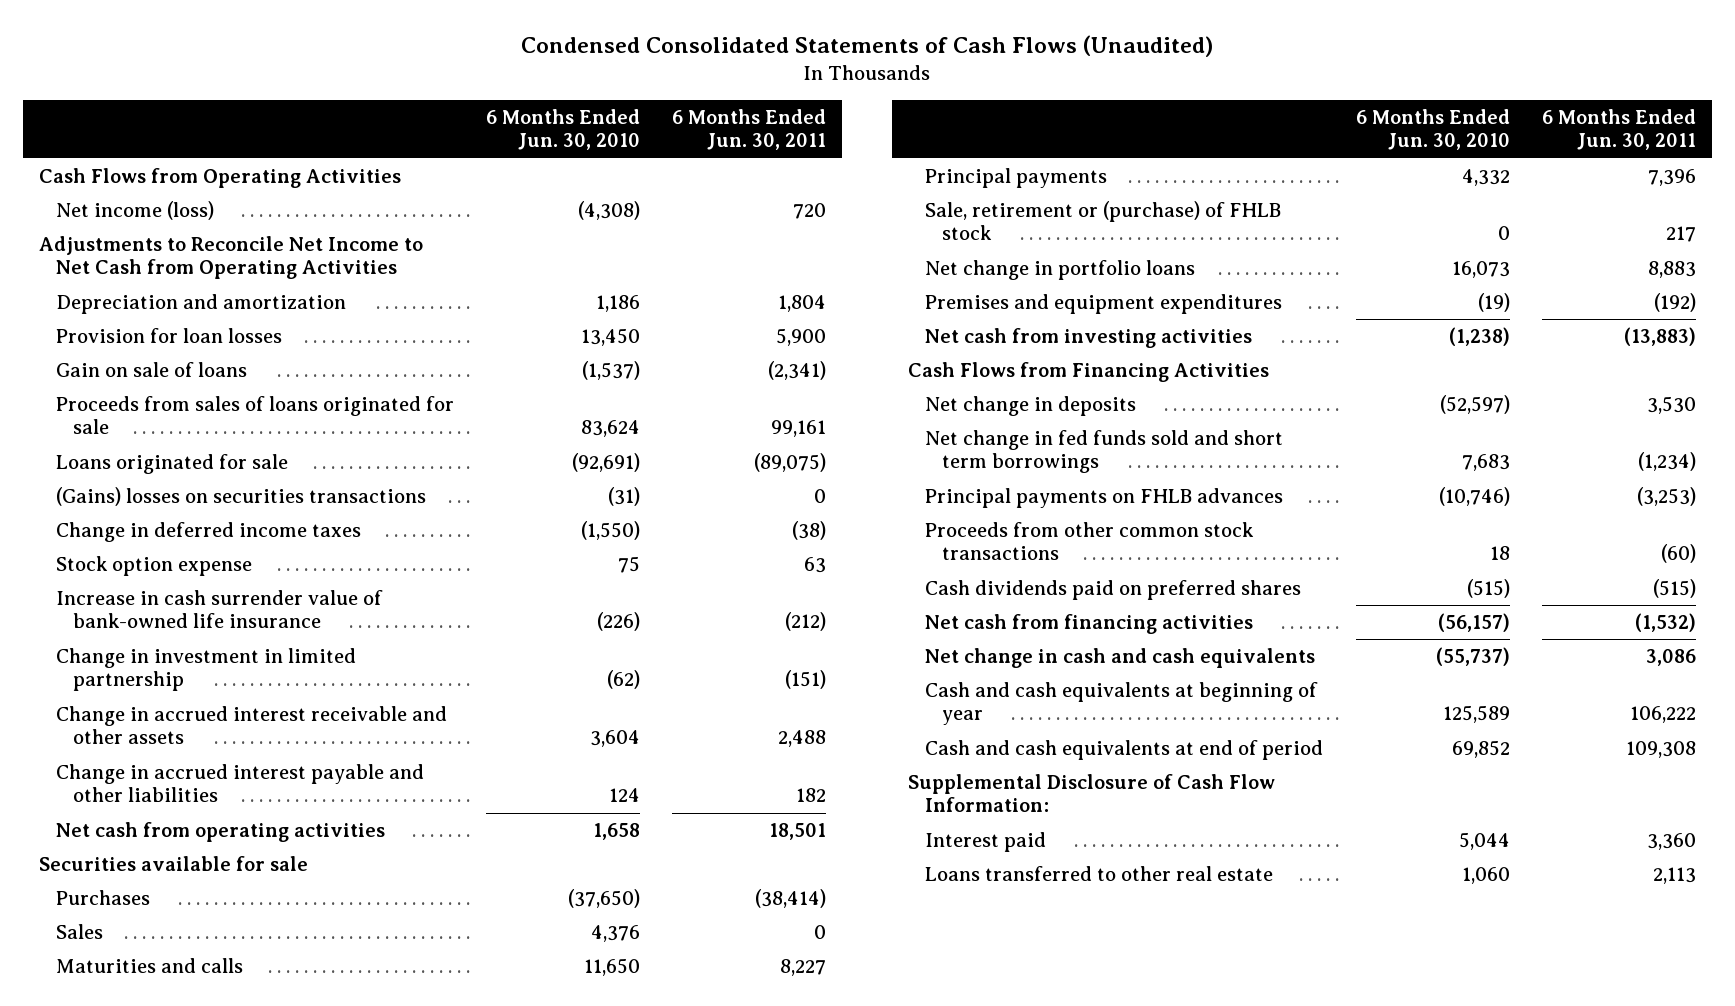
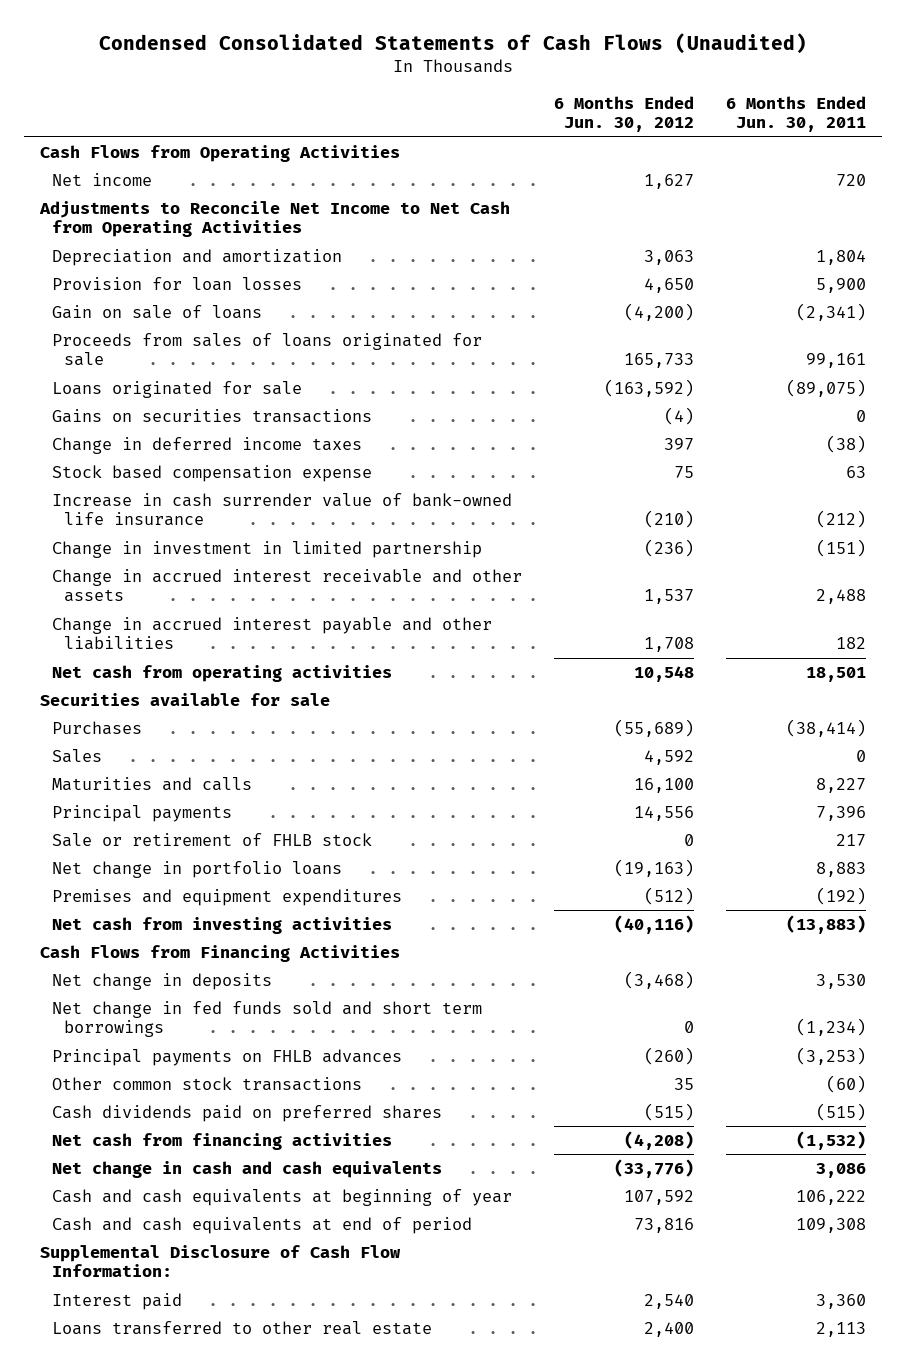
- | 6 Months Ended Jun. 30, 2010 | 6 Months Ended Jun. 30, 2011
+ | 6 Months Ended Jun. 30, 2012 | 6 Months Ended Jun. 30, 2011
- Net income (loss) | (4,308) | 720
+ Net income | 1,627 | 720
- (Gains) losses on securities transactions | (31) | 0
+ Gains on securities transactions | (4) | 0
- Stock option expense | 75 | 63
+ Stock based compensation expense | 75 | 63
- Sale, retirement or (purchase) of FHLB stock | 0 | 217
+ Sale or retirement of FHLB stock | 0 | 217
- Proceeds from other common stock transactions | 18 | (60)
+ Other common stock transactions | 35 | (60)

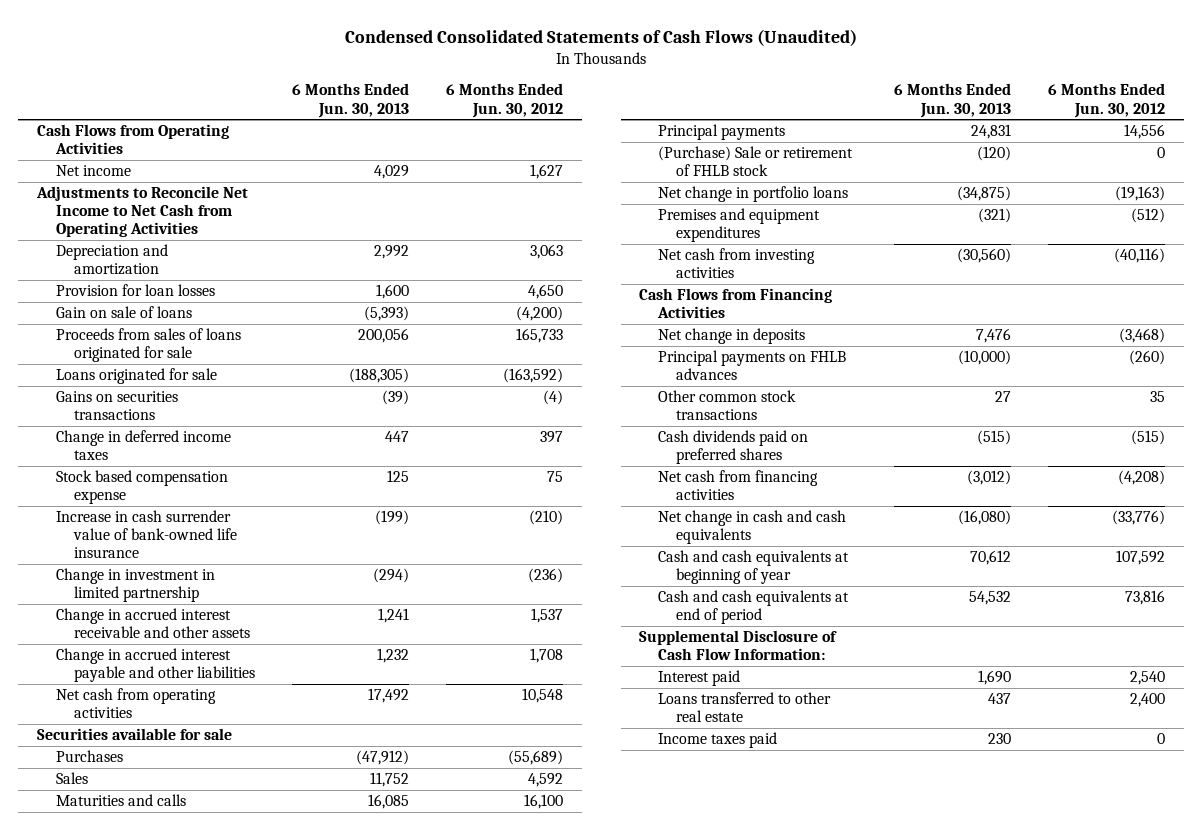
- | 6 Months Ended Jun. 30, 2012 | 6 Months Ended Jun. 30, 2011
+ | 6 Months Ended Jun. 30, 2013 | 6 Months Ended Jun. 30, 2012
- Sale or retirement of FHLB stock | 0 | 217
+ (Purchase) Sale or retirement of FHLB stock | (120) | 0
- Net change in fed funds sold and short term borrowings | 0 | (1,234)
+ Income taxes paid | 230 | 0

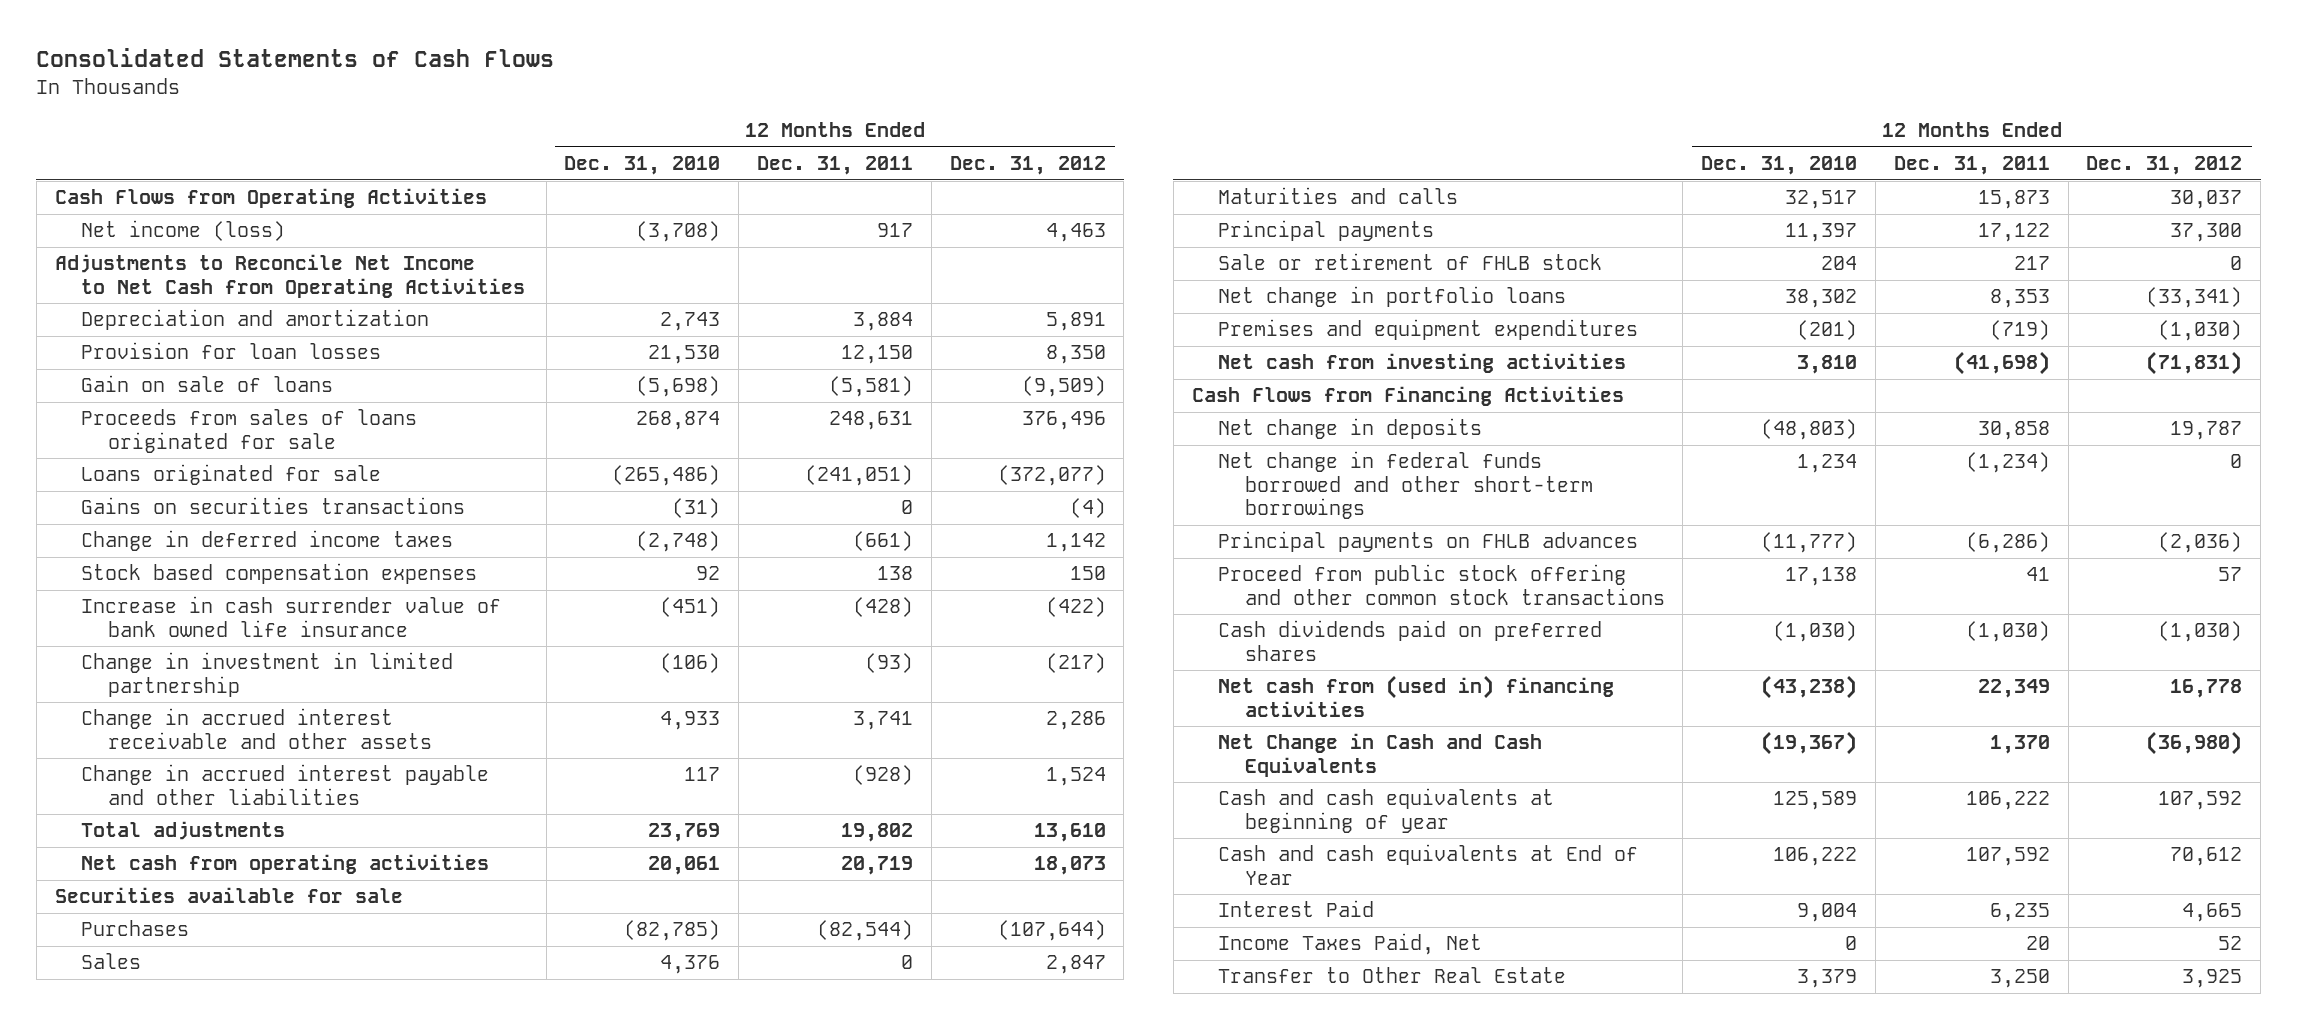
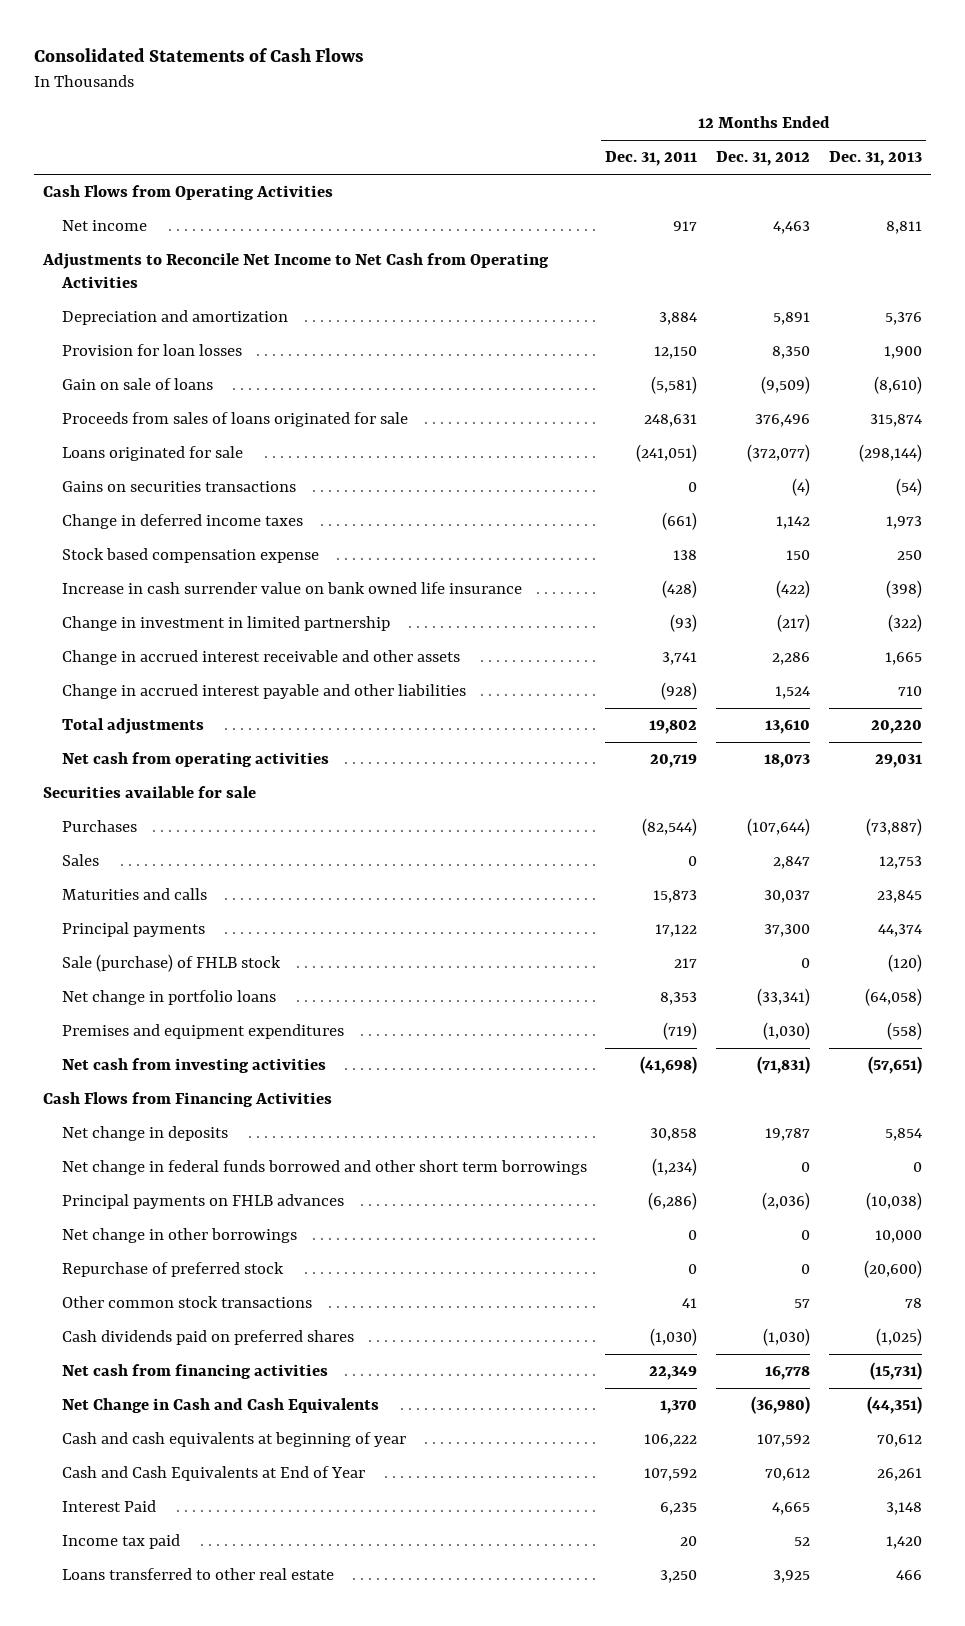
- | 12 Months Ended Dec. 31, 2010 | 12 Months Ended Dec. 31, 2011 | 12 Months Ended Dec. 31, 2012
+ | 12 Months Ended Dec. 31, 2011 | 12 Months Ended Dec. 31, 2012 | 12 Months Ended Dec. 31, 2013
- Net income (loss) | (3,708) | 917 | 4,463
+ Net income | 917 | 4,463 | 8,811
- Stock based compensation expenses | 92 | 138 | 150
- Increase in cash surrender value of bank owned life insurance | (451) | (428) | (422)
+ Stock based compensation expense | 138 | 150 | 250
+ Increase in cash surrender value on bank owned life insurance | (428) | (422) | (398)
- Sale or retirement of FHLB stock | 204 | 217 | 0
+ Sale (purchase) of FHLB stock | 217 | 0 | (120)
- Net change in federal funds borrowed and other short-term borrowings | 1,234 | (1,234) | 0
+ Net change in federal funds borrowed and other short term borrowings | (1,234) | 0 | 0
- Proceed from public stock offering and other common stock transactions | 17,138 | 41 | 57
+ Net change in other borrowings | 0 | 0 | 10,000
+ Repurchase of preferred stock | 0 | 0 | (20,600)
+ Other common stock transactions | 41 | 57 | 78
- Net cash from (used in) financing activities | (43,238) | 22,349 | 16,778
+ Net cash from financing activities | 22,349 | 16,778 | (15,731)
- Cash and cash equivalents at End of Year | 106,222 | 107,592 | 70,612
+ Cash and Cash Equivalents at End of Year | 107,592 | 70,612 | 26,261
- Income Taxes Paid, Net | 0 | 20 | 52
- Transfer to Other Real Estate | 3,379 | 3,250 | 3,925
+ Income tax paid | 20 | 52 | 1,420
+ Loans transferred to other real estate | 3,250 | 3,925 | 466

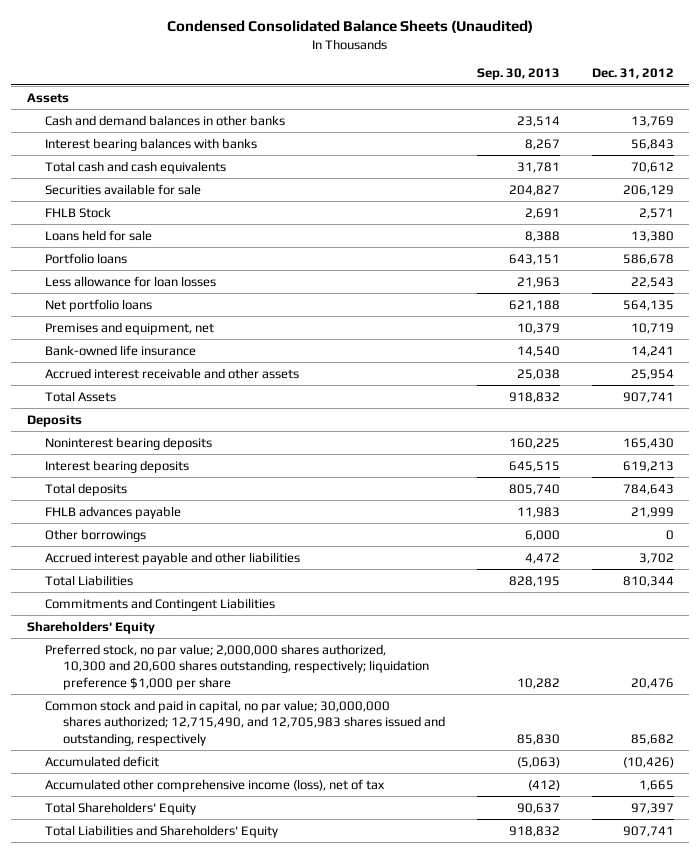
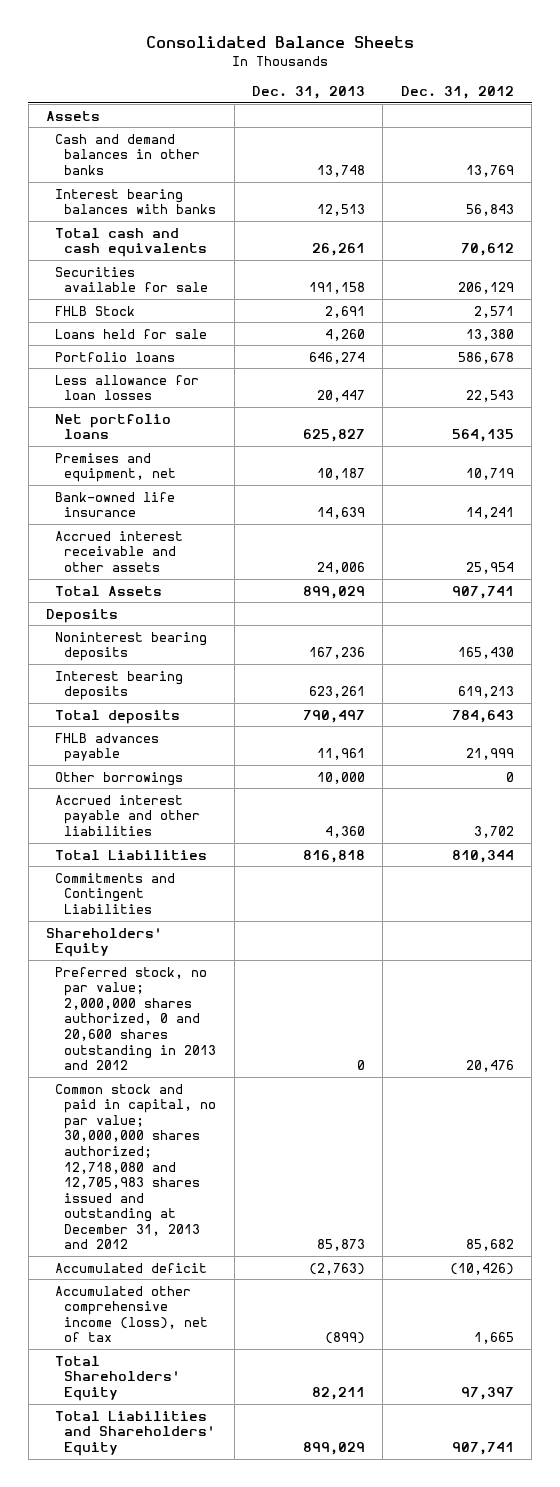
- Condensed Consolidated Balance Sheets (Unaudited)
+ Consolidated Balance Sheets
- | Sep. 30, 2013 | Dec. 31, 2012
+ | Dec. 31, 2013 | Dec. 31, 2012
- Preferred stock, no par value; 2,000,000 shares authorized, 10,300 and 20,600 shares outstanding, respectively; liquidation preference $1,000 per share | 10,282 | 20,476
- Common stock and paid in capital, no par value; 30,000,000 shares authorized; 12,715,490, and 12,705,983 shares issued and outstanding, respectively | 85,830 | 85,682
+ Preferred stock, no par value; 2,000,000 shares authorized, 0 and 20,600 shares outstanding in 2013 and 2012 | 0 | 20,476
+ Common stock and paid in capital, no par value; 30,000,000 shares authorized; 12,718,080 and 12,705,983 shares issued and outstanding at December 31, 2013 and 2012 | 85,873 | 85,682

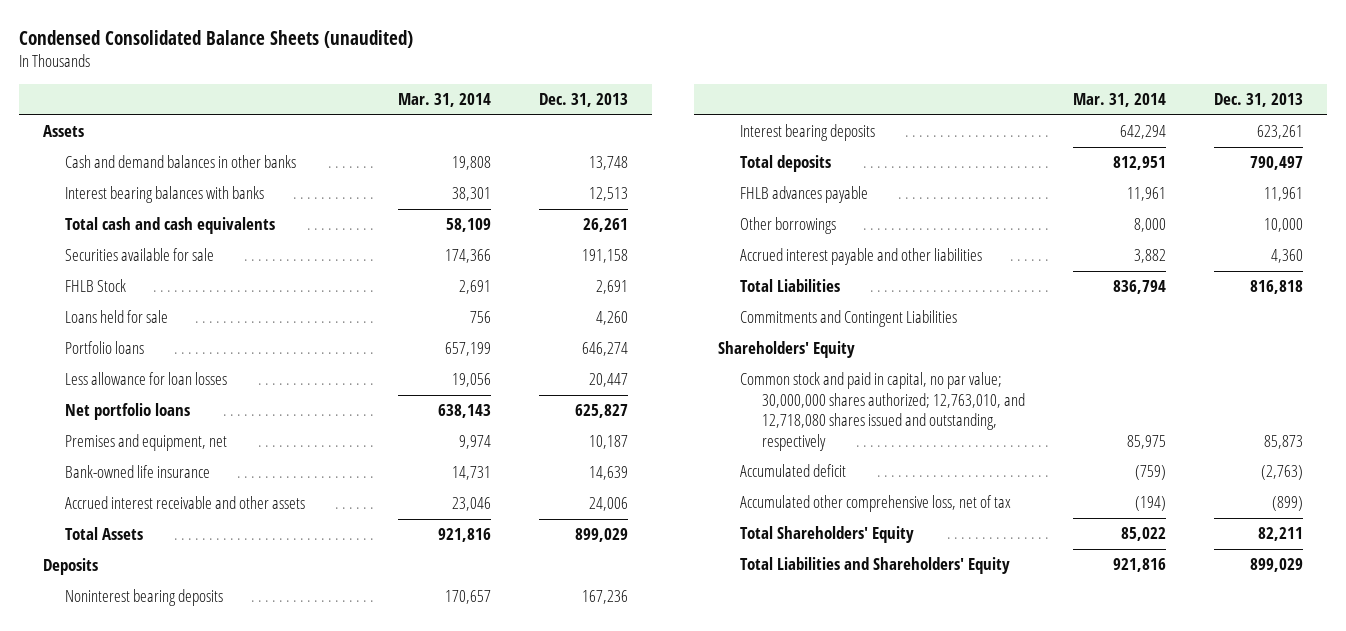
- Consolidated Balance Sheets
+ Condensed Consolidated Balance Sheets (unaudited)
- | Dec. 31, 2013 | Dec. 31, 2012
+ | Mar. 31, 2014 | Dec. 31, 2013
- Preferred stock, no par value; 2,000,000 shares authorized, 0 and 20,600 shares outstanding in 2013 and 2012 | 0 | 20,476
- Common stock and paid in capital, no par value; 30,000,000 shares authorized; 12,718,080 and 12,705,983 shares issued and outstanding at December 31, 2013 and 2012 | 85,873 | 85,682
+ Common stock and paid in capital, no par value; 30,000,000 shares authorized; 12,763,010, and 12,718,080 shares issued and outstanding, respectively | 85,975 | 85,873
- Accumulated other comprehensive income (loss), net of tax | (899) | 1,665
+ Accumulated other comprehensive loss, net of tax | (194) | (899)

